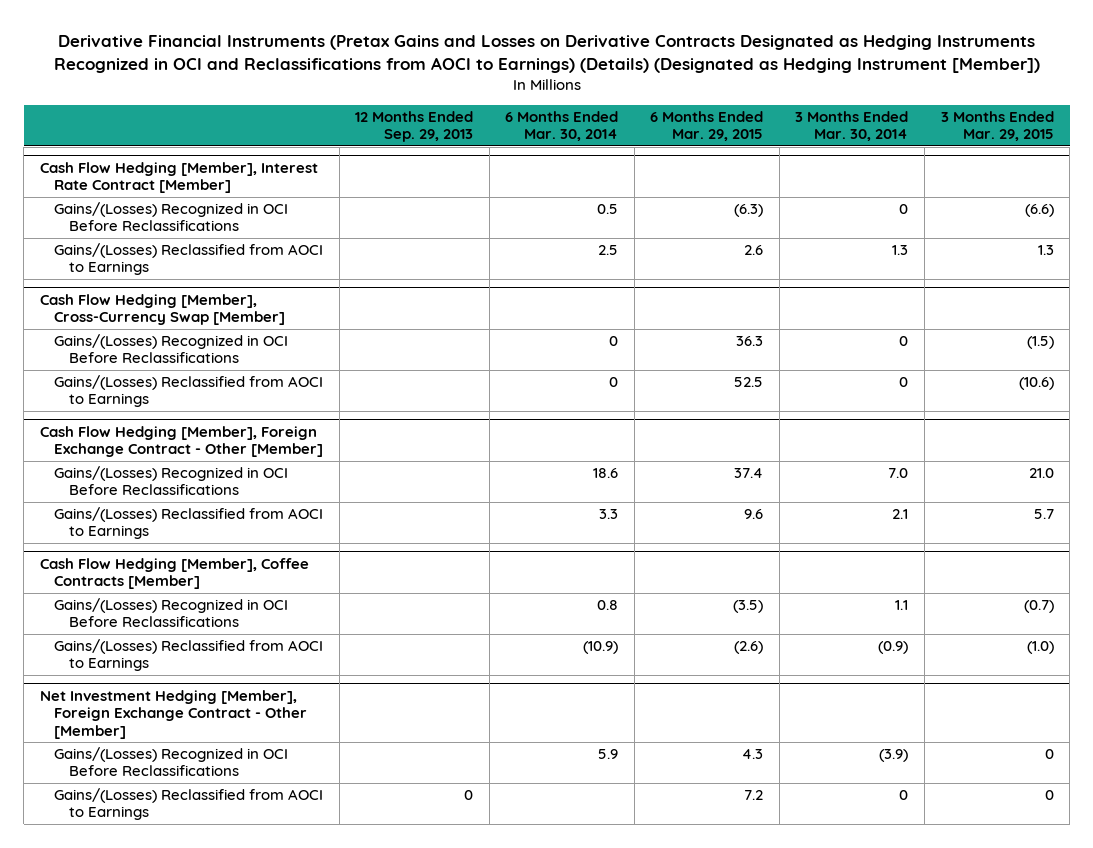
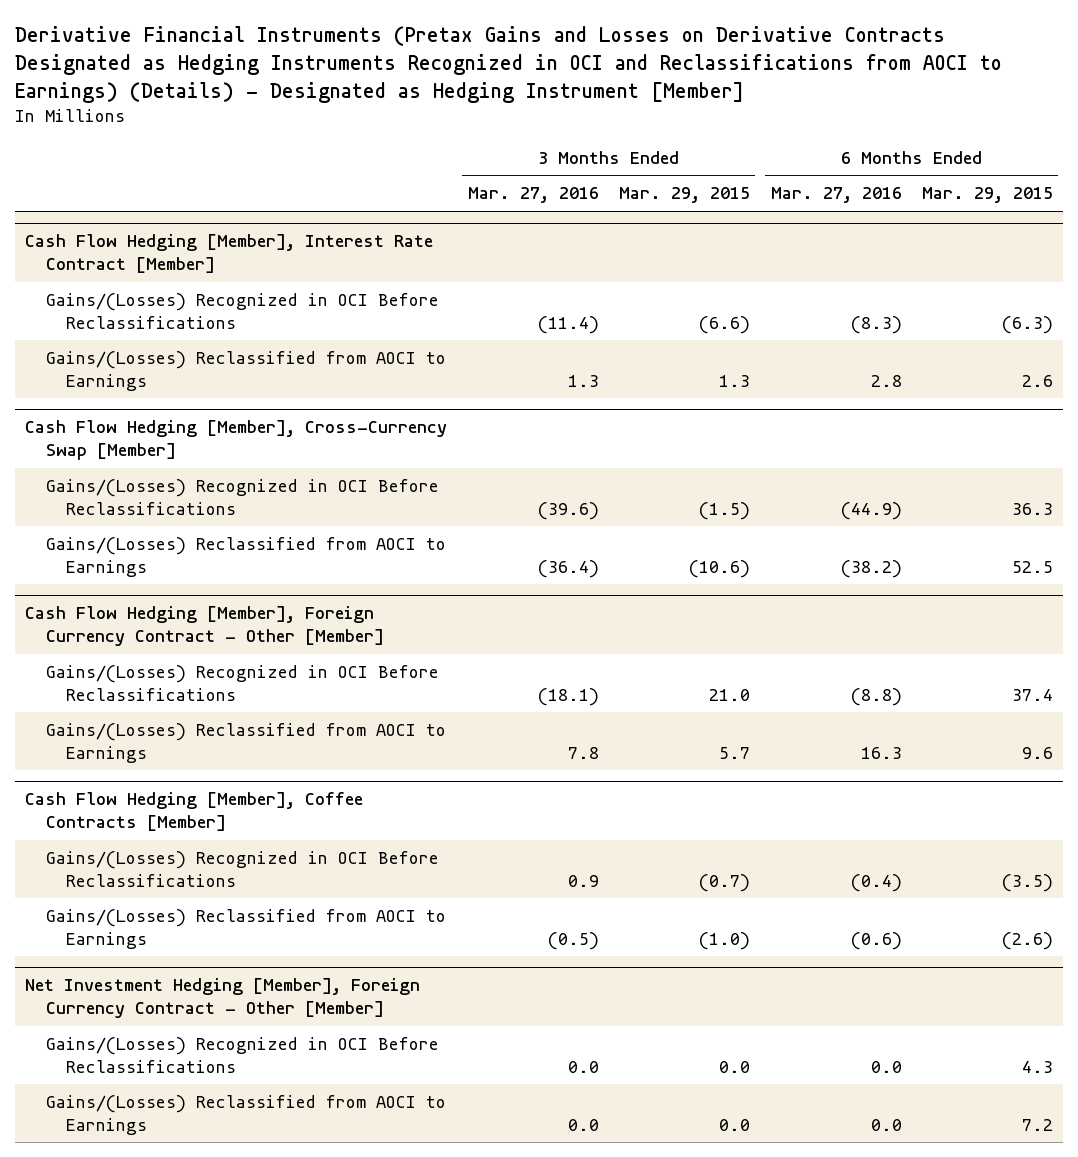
- Derivative Financial Instruments (Pretax Gains and Losses on Derivative Contracts Designated as Hedging Instruments Recognized in OCI and Reclassifications from AOCI to Earnings) (Details) (Designated as Hedging Instrument [Member])
+ Derivative Financial Instruments (Pretax Gains and Losses on Derivative Contracts Designated as Hedging Instruments Recognized in OCI and Reclassifications from AOCI to Earnings) (Details) - Designated as Hedging Instrument [Member]
- | 12 Months Ended Sep. 29, 2013 | 6 Months Ended Mar. 30, 2014 | 6 Months Ended Mar. 29, 2015 | 3 Months Ended Mar. 30, 2014 | 3 Months Ended Mar. 29, 2015
+ | 3 Months Ended Mar. 27, 2016 | 3 Months Ended Mar. 29, 2015 | 6 Months Ended Mar. 27, 2016 | 6 Months Ended Mar. 29, 2015
- Cash Flow Hedging [Member], Foreign Exchange Contract - Other [Member]
+ Cash Flow Hedging [Member], Foreign Currency Contract - Other [Member]
- Net Investment Hedging [Member], Foreign Exchange Contract - Other [Member]
- Gains/(Losses) Recognized in OCI Before Reclassifications | | 5.9 | 4.3 | (3.9) | 0
- Gains/(Losses) Reclassified from AOCI to Earnings | 0 | | 7.2 | 0 | 0
+ Net Investment Hedging [Member], Foreign Currency Contract - Other [Member]
+ Gains/(Losses) Recognized in OCI Before Reclassifications | 0.0 | 0.0 | 0.0 | 4.3
+ Gains/(Losses) Reclassified from AOCI to Earnings | 0.0 | 0.0 | 0.0 | 7.2

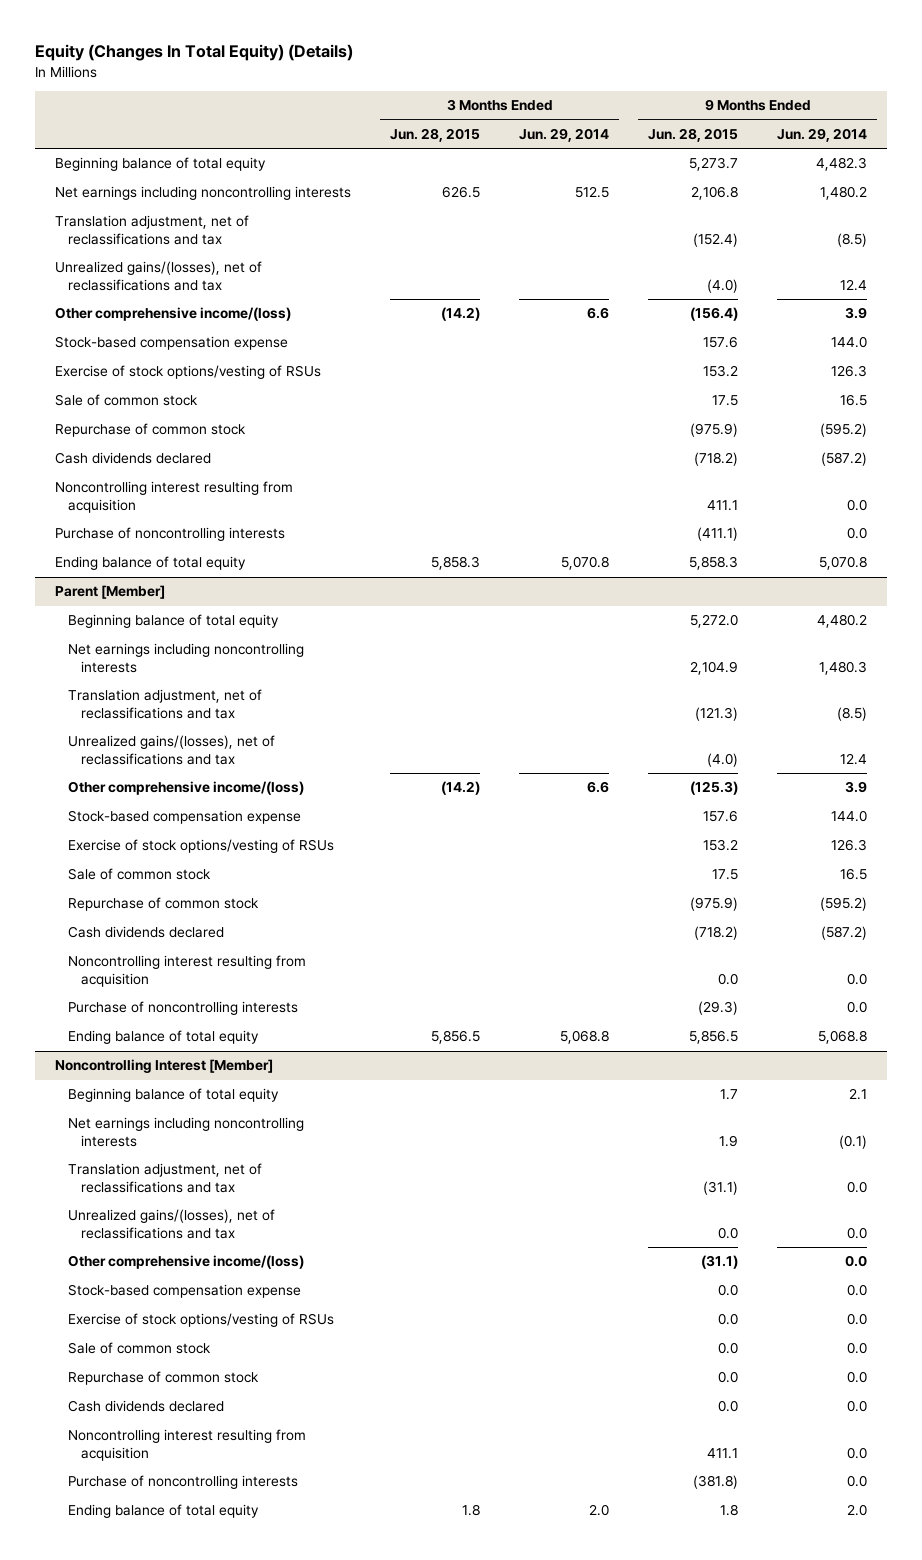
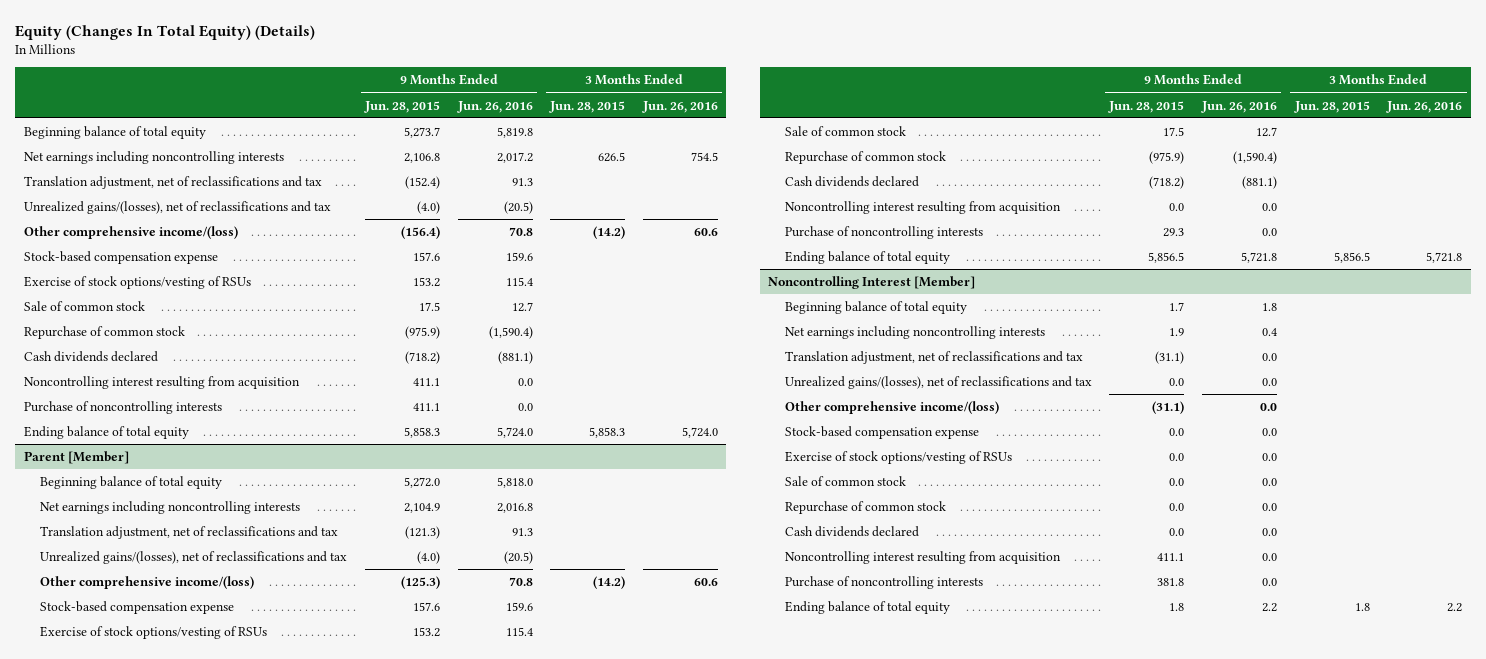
- | 3 Months Ended Jun. 28, 2015 | 3 Months Ended Jun. 29, 2014 | 9 Months Ended Jun. 28, 2015 | 9 Months Ended Jun. 29, 2014
+ | 9 Months Ended Jun. 28, 2015 | 9 Months Ended Jun. 26, 2016 | 3 Months Ended Jun. 28, 2015 | 3 Months Ended Jun. 26, 2016
- Purchase of noncontrolling interests | | | (411.1) | 0.0
+ Purchase of noncontrolling interests | 411.1 | 0.0 | |
@ Parent [Member]
- Purchase of noncontrolling interests | | | (29.3) | 0.0
+ Purchase of noncontrolling interests | 29.3 | 0.0 | |
@ Noncontrolling Interest [Member]
- Purchase of noncontrolling interests | | | (381.8) | 0.0
+ Purchase of noncontrolling interests | 381.8 | 0.0 | |

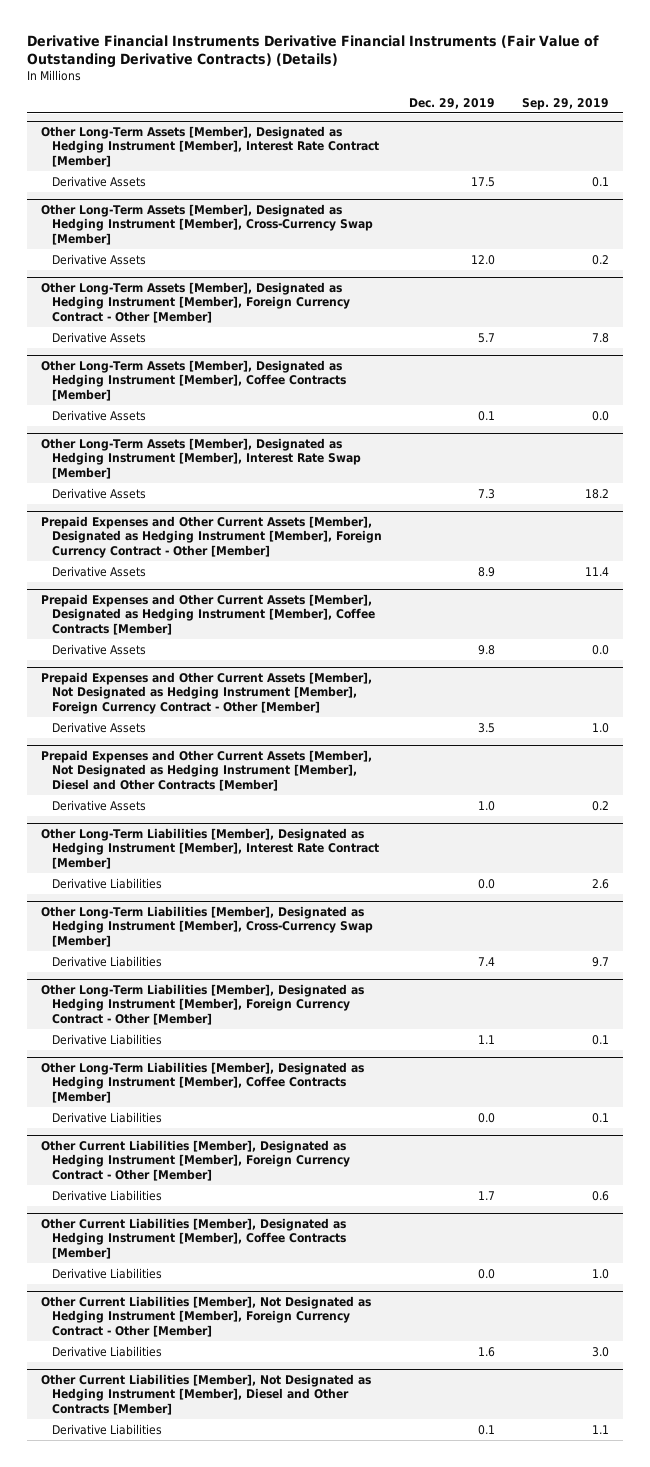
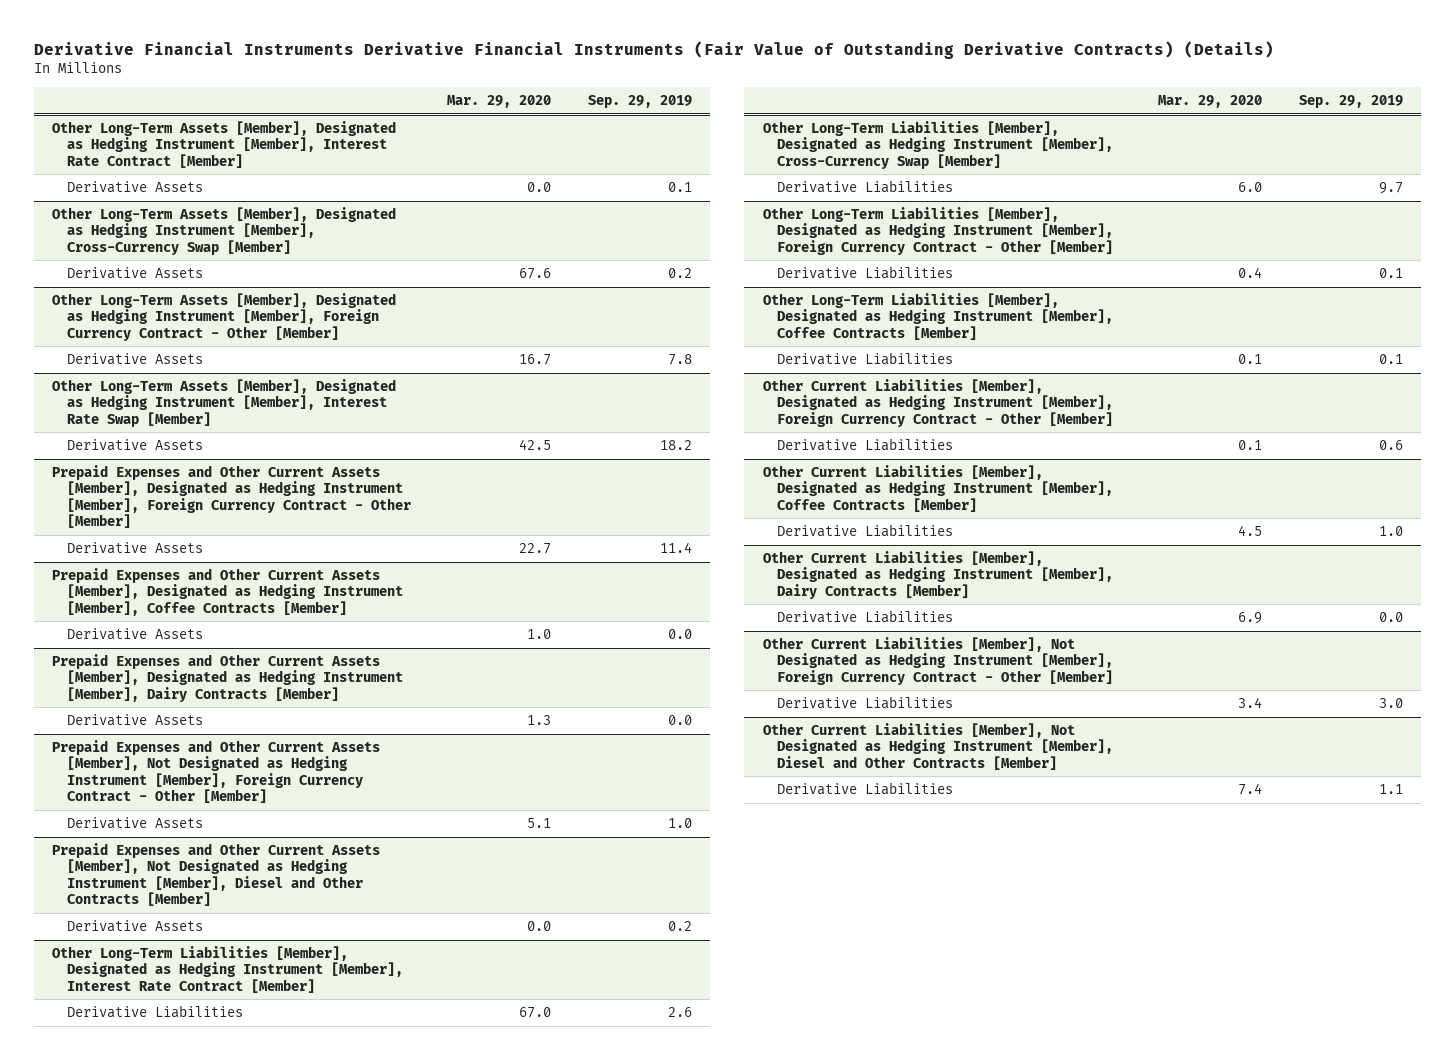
- | Dec. 29, 2019 | Sep. 29, 2019
+ | Mar. 29, 2020 | Sep. 29, 2019
- Other Long-Term Assets [Member], Designated as Hedging Instrument [Member], Coffee Contracts [Member]
- Derivative Assets | 0.1 | 0.0
+ Prepaid Expenses and Other Current Assets [Member], Designated as Hedging Instrument [Member], Dairy Contracts [Member]
+ Derivative Assets | 1.3 | 0.0
+ Other Current Liabilities [Member], Designated as Hedging Instrument [Member], Dairy Contracts [Member]
+ Derivative Liabilities | 6.9 | 0.0

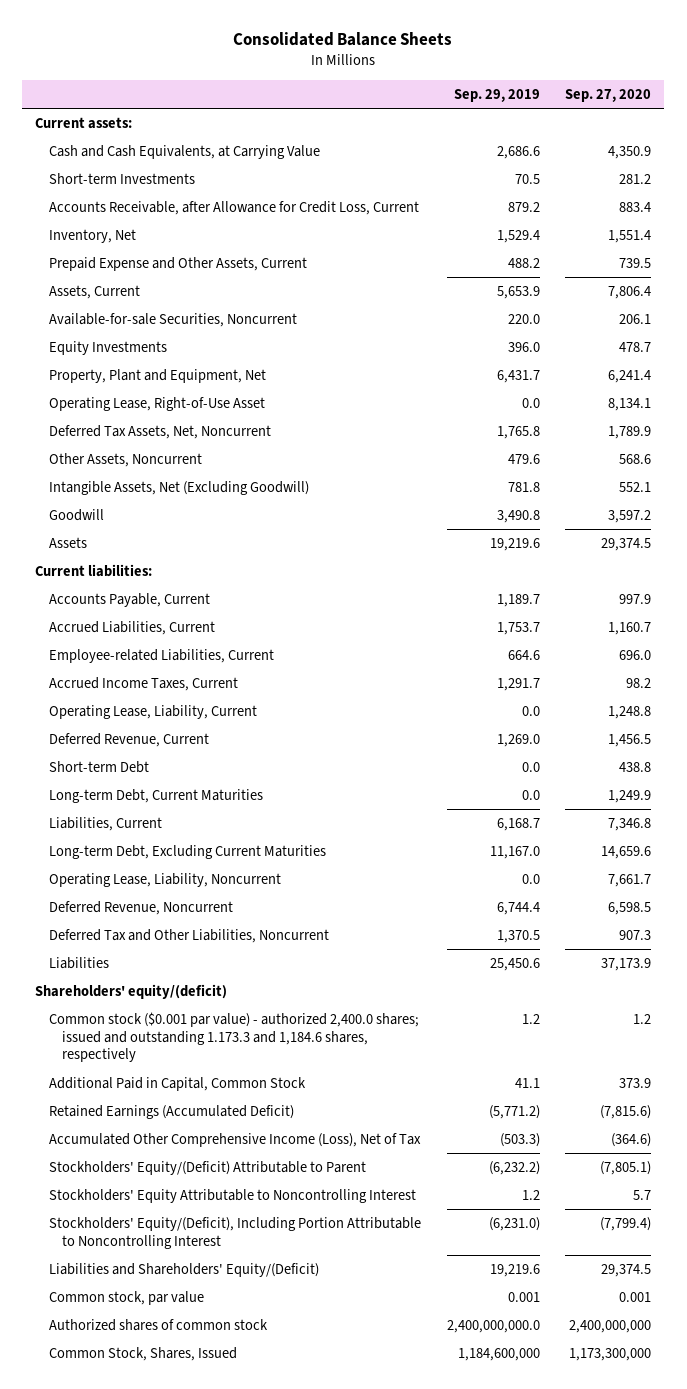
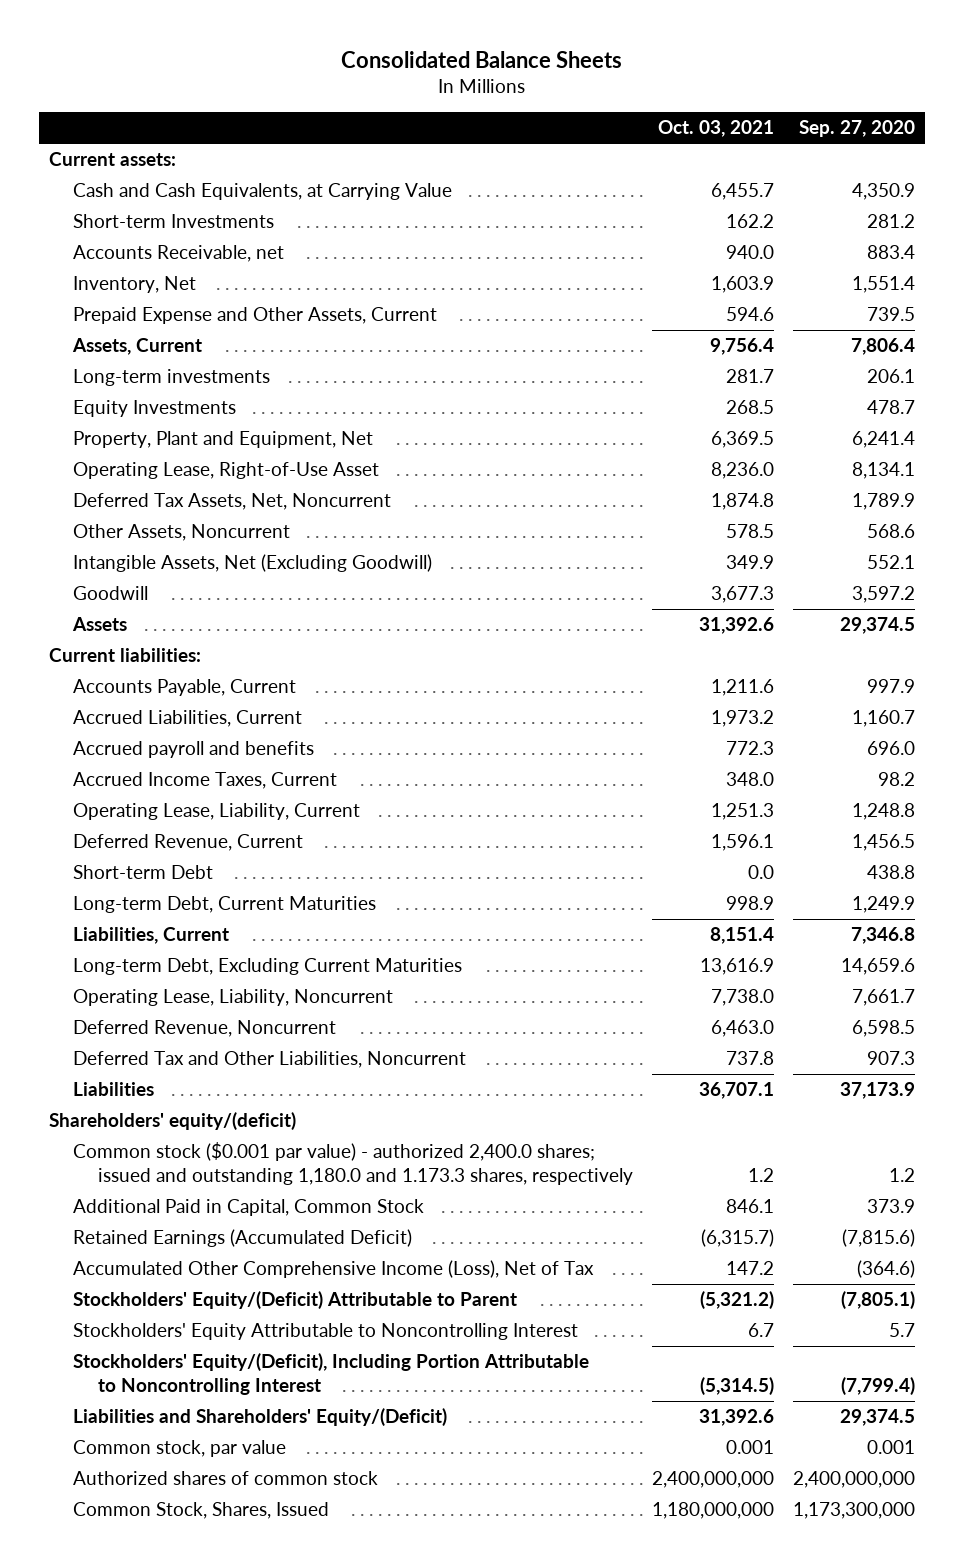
- | Sep. 29, 2019 | Sep. 27, 2020
+ | Oct. 03, 2021 | Sep. 27, 2020
- Accounts Receivable, after Allowance for Credit Loss, Current | 879.2 | 883.4
+ Accounts Receivable, net | 940.0 | 883.4
- Available-for-sale Securities, Noncurrent | 220.0 | 206.1
+ Long-term investments | 281.7 | 206.1
- Employee-related Liabilities, Current | 664.6 | 696.0
+ Accrued payroll and benefits | 772.3 | 696.0
- Common stock ($0.001 par value) - authorized 2,400.0 shares; issued and outstanding 1.173.3 and 1,184.6 shares, respectively | 1.2 | 1.2
+ Common stock ($0.001 par value) - authorized 2,400.0 shares; issued and outstanding 1,180.0 and 1.173.3 shares, respectively | 1.2 | 1.2

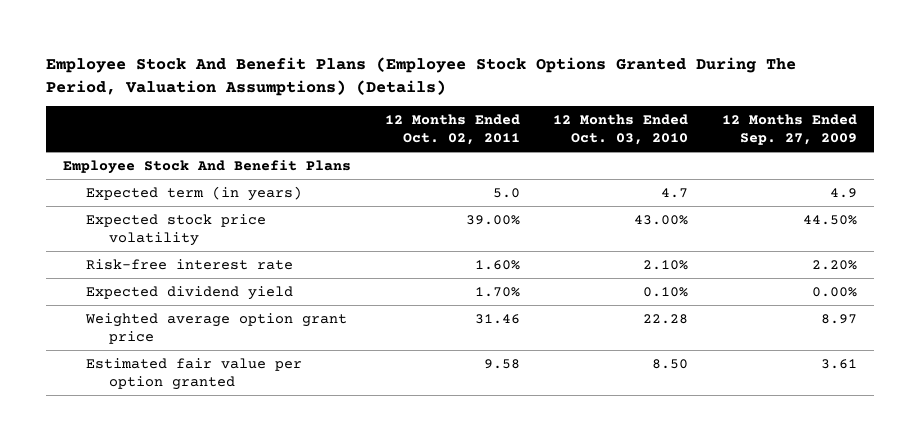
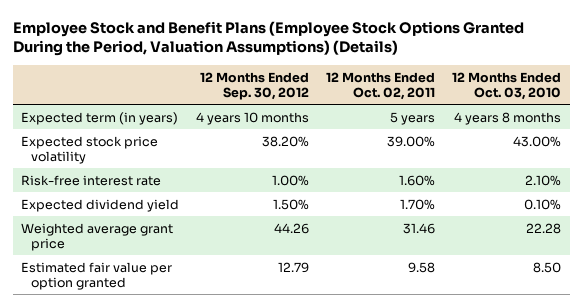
- Employee Stock And Benefit Plans (Employee Stock Options Granted During The Period, Valuation Assumptions) (Details)
+ Employee Stock and Benefit Plans (Employee Stock Options Granted During the Period, Valuation Assumptions) (Details)
- | 12 Months Ended Oct. 02, 2011 | 12 Months Ended Oct. 03, 2010 | 12 Months Ended Sep. 27, 2009
+ | 12 Months Ended Sep. 30, 2012 | 12 Months Ended Oct. 02, 2011 | 12 Months Ended Oct. 03, 2010
- Employee Stock And Benefit Plans
- Expected term (in years) | 5.0 | 4.7 | 4.9
+ Expected term (in years) | 4 years 10 months | 5 years | 4 years 8 months
- Weighted average option grant price | 31.46 | 22.28 | 8.97
+ Weighted average grant price | 44.26 | 31.46 | 22.28

